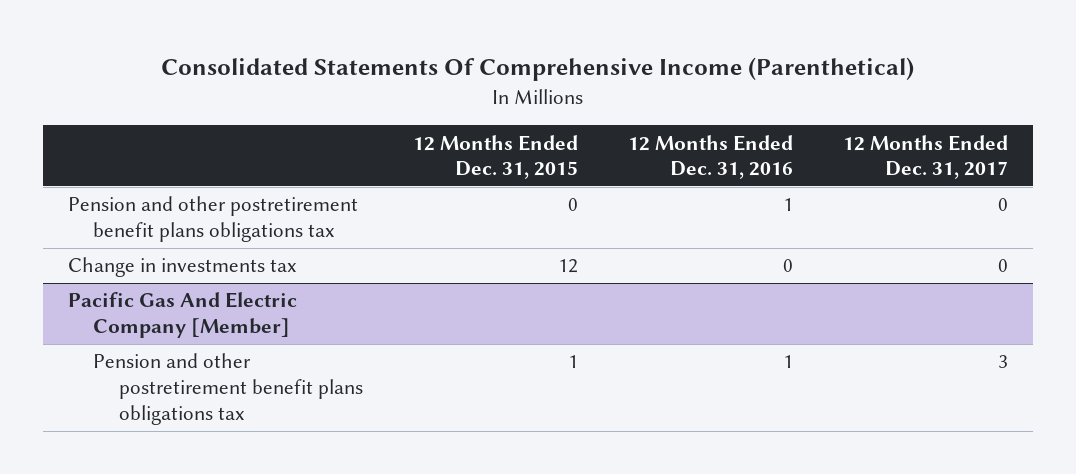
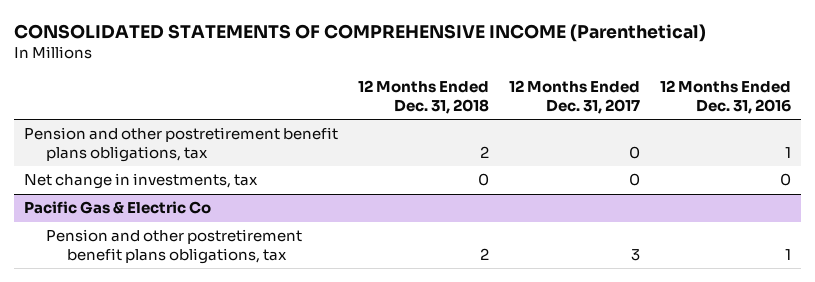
- Consolidated Statements Of Comprehensive Income (Parenthetical)
+ CONSOLIDATED STATEMENTS OF COMPREHENSIVE INCOME (Parenthetical)
- | 12 Months Ended Dec. 31, 2015 | 12 Months Ended Dec. 31, 2016 | 12 Months Ended Dec. 31, 2017
+ | 12 Months Ended Dec. 31, 2018 | 12 Months Ended Dec. 31, 2017 | 12 Months Ended Dec. 31, 2016
- Pension and other postretirement benefit plans obligations tax | 0 | 1 | 0
- Change in investments tax | 12 | 0 | 0
- Pacific Gas And Electric Company [Member]
- Pension and other postretirement benefit plans obligations tax | 1 | 1 | 3
+ Pension and other postretirement benefit plans obligations, tax | 2 | 0 | 1
+ Net change in investments, tax | 0 | 0 | 0
+ Pacific Gas & Electric Co
+ Pension and other postretirement benefit plans obligations, tax | 2 | 3 | 1

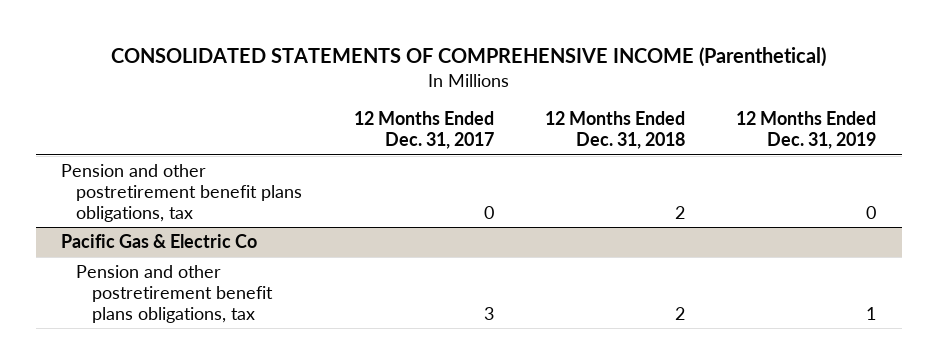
- | 12 Months Ended Dec. 31, 2018 | 12 Months Ended Dec. 31, 2017 | 12 Months Ended Dec. 31, 2016
+ | 12 Months Ended Dec. 31, 2017 | 12 Months Ended Dec. 31, 2018 | 12 Months Ended Dec. 31, 2019
- Net change in investments, tax | 0 | 0 | 0

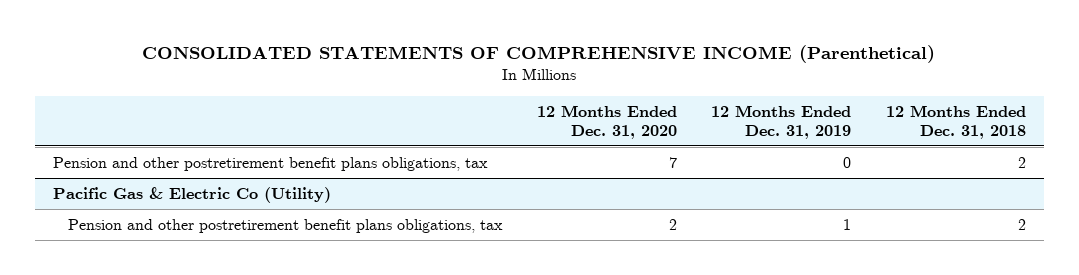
- | 12 Months Ended Dec. 31, 2017 | 12 Months Ended Dec. 31, 2018 | 12 Months Ended Dec. 31, 2019
+ | 12 Months Ended Dec. 31, 2020 | 12 Months Ended Dec. 31, 2019 | 12 Months Ended Dec. 31, 2018
- Pacific Gas & Electric Co
+ Pacific Gas & Electric Co (Utility)

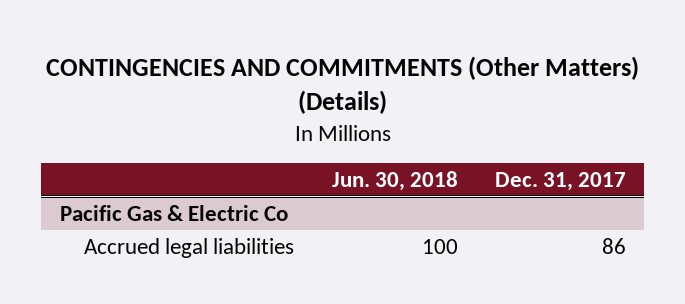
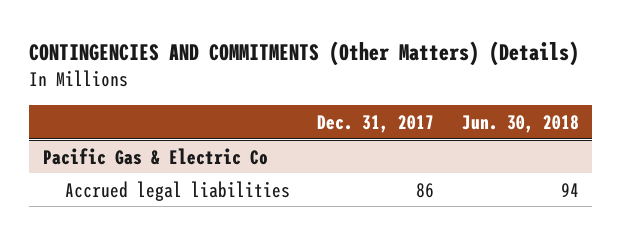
- | Jun. 30, 2018 | Dec. 31, 2017
+ | Dec. 31, 2017 | Jun. 30, 2018
@ Pacific Gas & Electric Co
- Accrued legal liabilities | 100 | 86
+ Accrued legal liabilities | 86 | 94

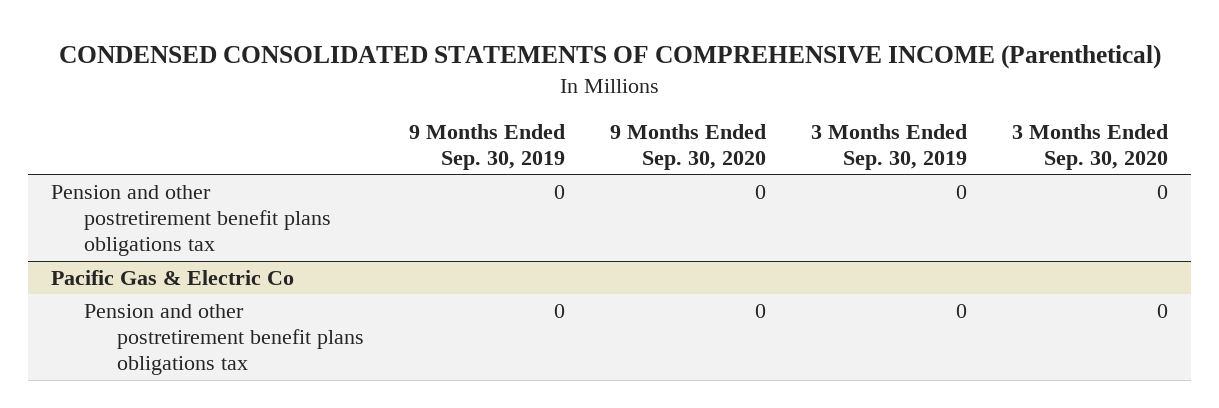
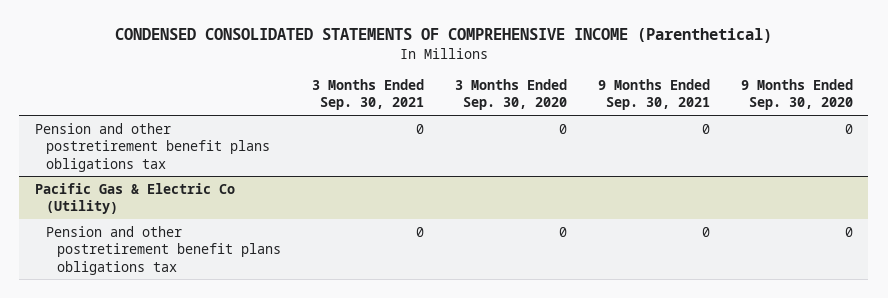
- | 9 Months Ended Sep. 30, 2019 | 9 Months Ended Sep. 30, 2020 | 3 Months Ended Sep. 30, 2019 | 3 Months Ended Sep. 30, 2020
+ | 3 Months Ended Sep. 30, 2021 | 3 Months Ended Sep. 30, 2020 | 9 Months Ended Sep. 30, 2021 | 9 Months Ended Sep. 30, 2020
- Pacific Gas & Electric Co
+ Pacific Gas & Electric Co (Utility)

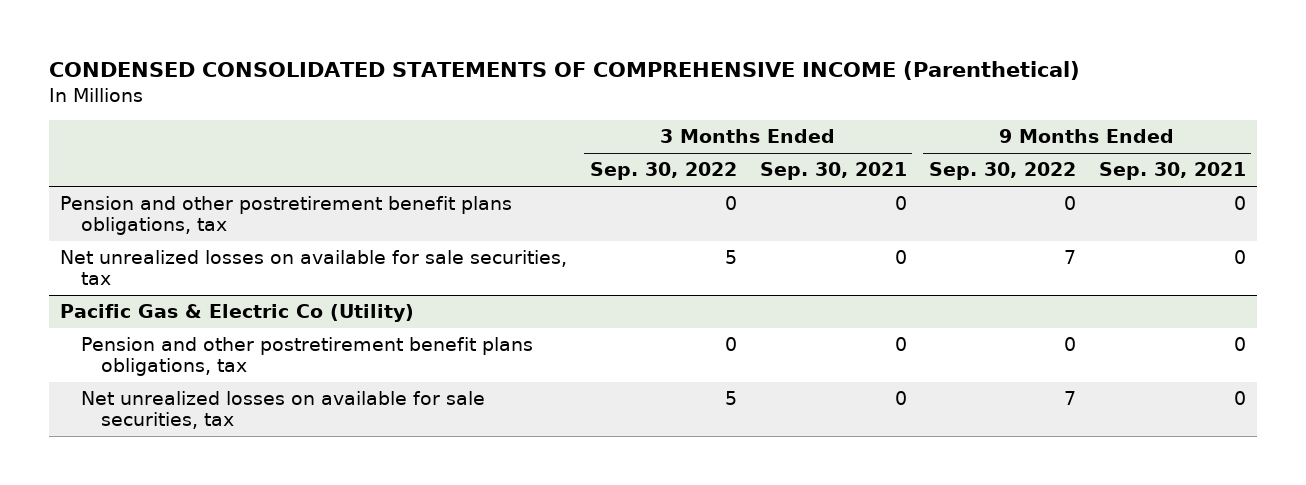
- | 3 Months Ended Sep. 30, 2021 | 3 Months Ended Sep. 30, 2020 | 9 Months Ended Sep. 30, 2021 | 9 Months Ended Sep. 30, 2020
+ | 3 Months Ended Sep. 30, 2022 | 3 Months Ended Sep. 30, 2021 | 9 Months Ended Sep. 30, 2022 | 9 Months Ended Sep. 30, 2021
- Pension and other postretirement benefit plans obligations tax | 0 | 0 | 0 | 0
+ Pension and other postretirement benefit plans obligations, tax | 0 | 0 | 0 | 0
+ Net unrealized losses on available for sale securities, tax | 5 | 0 | 7 | 0
@ Pacific Gas & Electric Co (Utility)
- Pension and other postretirement benefit plans obligations tax | 0 | 0 | 0 | 0
+ Pension and other postretirement benefit plans obligations, tax | 0 | 0 | 0 | 0
+ Net unrealized losses on available for sale securities, tax | 5 | 0 | 7 | 0

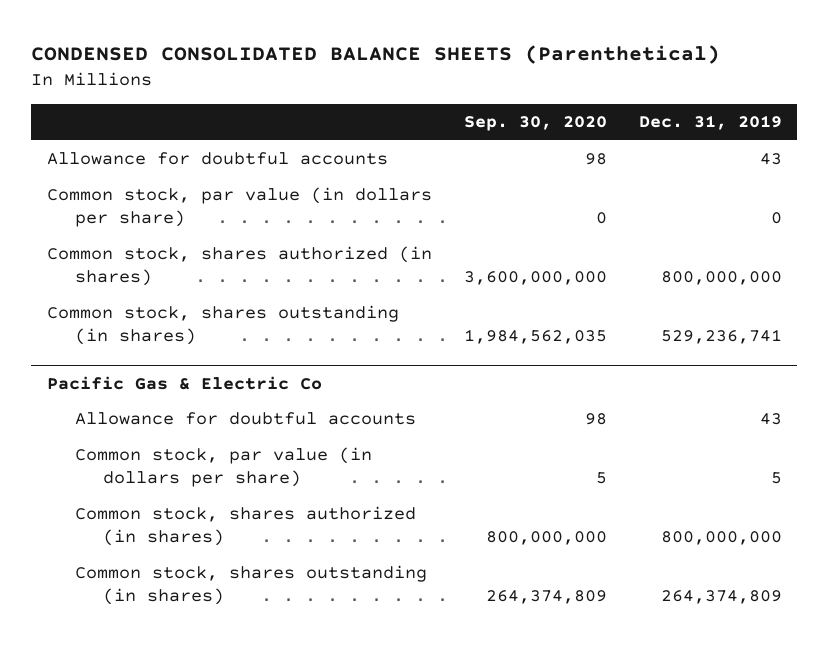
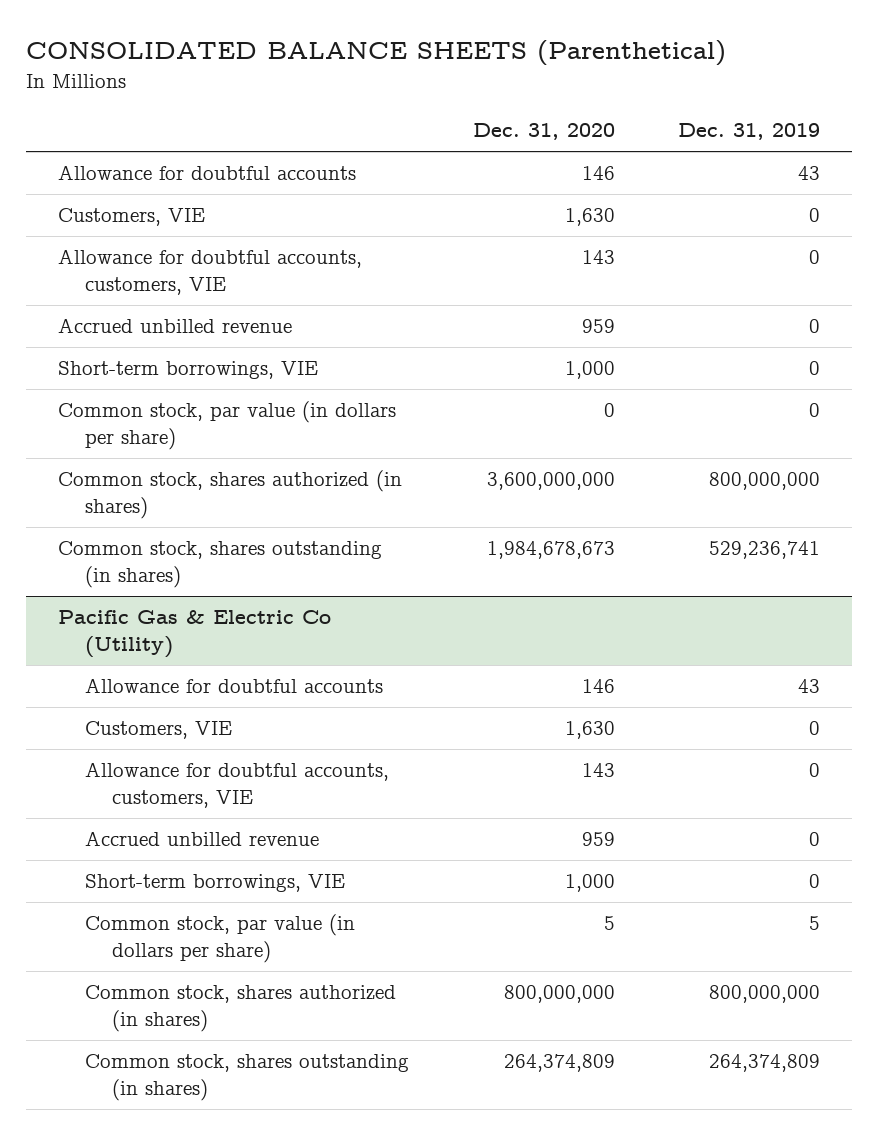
- CONDENSED CONSOLIDATED BALANCE SHEETS (Parenthetical)
+ CONSOLIDATED BALANCE SHEETS (Parenthetical)
- | Sep. 30, 2020 | Dec. 31, 2019
+ | Dec. 31, 2020 | Dec. 31, 2019
+ Customers, VIE | 1,630 | 0
+ Allowance for doubtful accounts, customers, VIE | 143 | 0
+ Accrued unbilled revenue | 959 | 0
+ Short-term borrowings, VIE | 1,000 | 0
- Pacific Gas & Electric Co
+ Pacific Gas & Electric Co (Utility)
+ Customers, VIE | 1,630 | 0
+ Allowance for doubtful accounts, customers, VIE | 143 | 0
+ Accrued unbilled revenue | 959 | 0
+ Short-term borrowings, VIE | 1,000 | 0

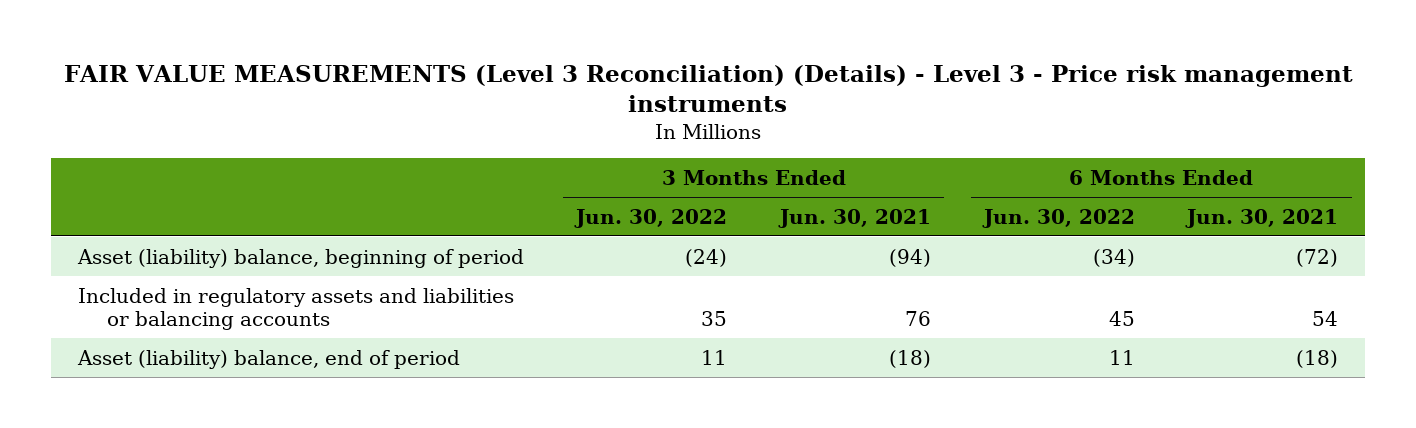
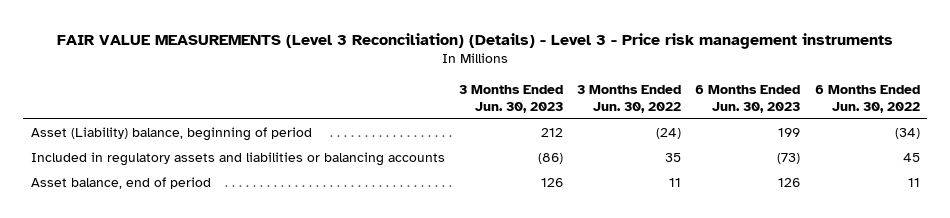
- | 3 Months Ended Jun. 30, 2022 | 3 Months Ended Jun. 30, 2021 | 6 Months Ended Jun. 30, 2022 | 6 Months Ended Jun. 30, 2021
+ | 3 Months Ended Jun. 30, 2023 | 3 Months Ended Jun. 30, 2022 | 6 Months Ended Jun. 30, 2023 | 6 Months Ended Jun. 30, 2022
- Asset (liability) balance, beginning of period | (24) | (94) | (34) | (72)
+ Asset (Liability) balance, beginning of period | 212 | (24) | 199 | (34)
- Asset (liability) balance, end of period | 11 | (18) | 11 | (18)
+ Asset balance, end of period | 126 | 11 | 126 | 11

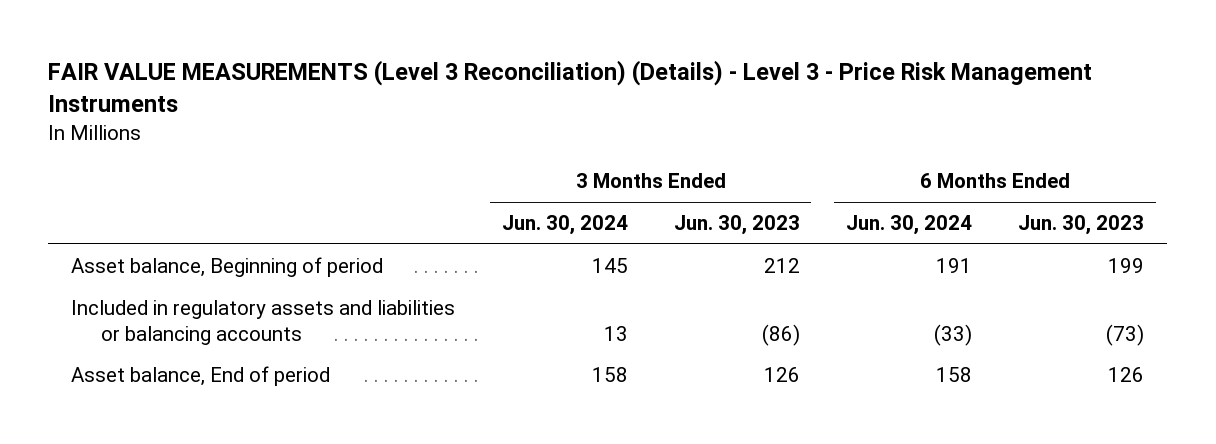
- FAIR VALUE MEASUREMENTS (Level 3 Reconciliation) (Details) - Level 3 - Price risk management instruments
+ FAIR VALUE MEASUREMENTS (Level 3 Reconciliation) (Details) - Level 3 - Price Risk Management Instruments
- | 3 Months Ended Jun. 30, 2023 | 3 Months Ended Jun. 30, 2022 | 6 Months Ended Jun. 30, 2023 | 6 Months Ended Jun. 30, 2022
+ | 3 Months Ended Jun. 30, 2024 | 3 Months Ended Jun. 30, 2023 | 6 Months Ended Jun. 30, 2024 | 6 Months Ended Jun. 30, 2023
- Asset (Liability) balance, beginning of period | 212 | (24) | 199 | (34)
+ Asset balance, Beginning of period | 145 | 212 | 191 | 199
- Asset balance, end of period | 126 | 11 | 126 | 11
+ Asset balance, End of period | 158 | 126 | 158 | 126

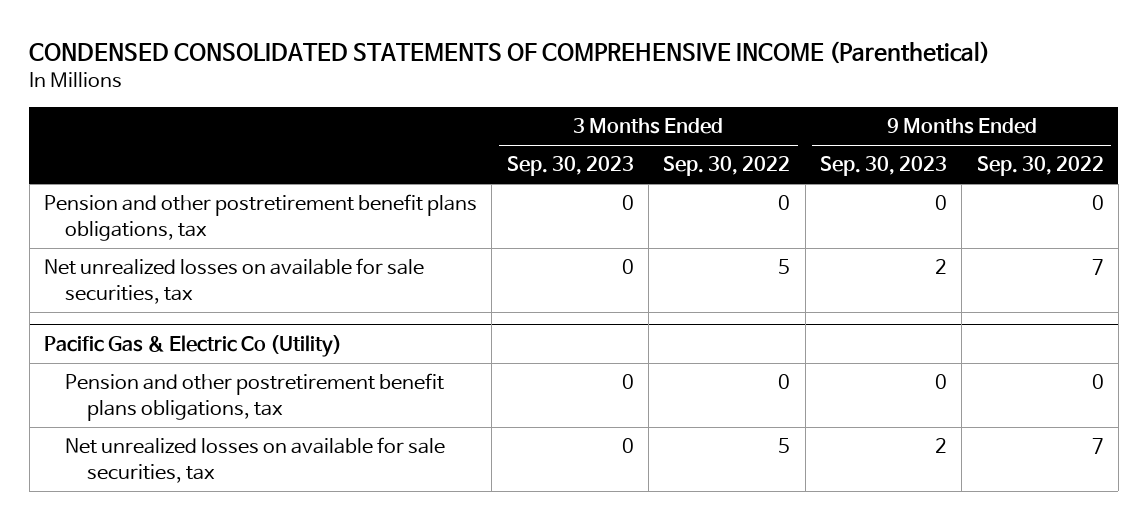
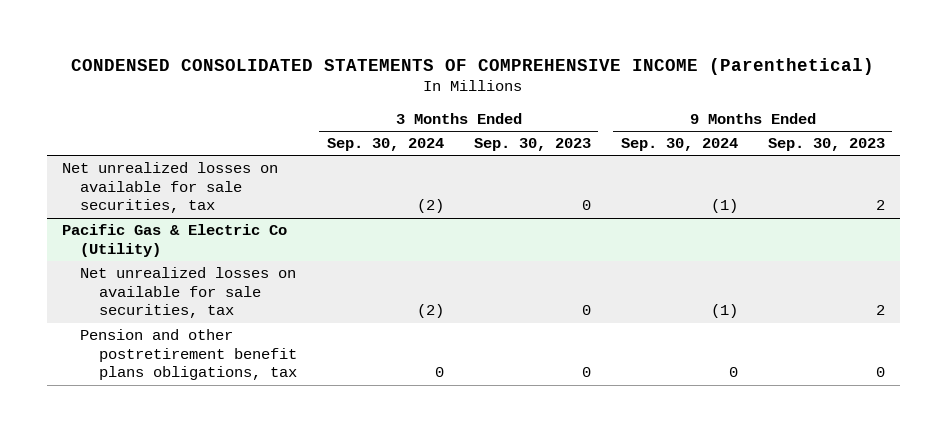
- | 3 Months Ended Sep. 30, 2023 | 3 Months Ended Sep. 30, 2022 | 9 Months Ended Sep. 30, 2023 | 9 Months Ended Sep. 30, 2022
+ | 3 Months Ended Sep. 30, 2024 | 3 Months Ended Sep. 30, 2023 | 9 Months Ended Sep. 30, 2024 | 9 Months Ended Sep. 30, 2023
- Pension and other postretirement benefit plans obligations, tax | 0 | 0 | 0 | 0
@ Pacific Gas & Electric Co (Utility)
moved down: Pension and other postretirement benefit plans obligations, tax | 0 | 0 | 0 | 0

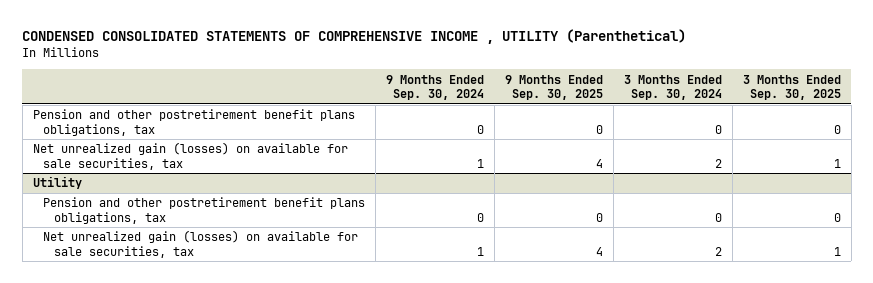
- CONDENSED CONSOLIDATED STATEMENTS OF COMPREHENSIVE INCOME (Parenthetical)
+ CONDENSED CONSOLIDATED STATEMENTS OF COMPREHENSIVE INCOME , UTILITY (Parenthetical)
- | 3 Months Ended Sep. 30, 2024 | 3 Months Ended Sep. 30, 2023 | 9 Months Ended Sep. 30, 2024 | 9 Months Ended Sep. 30, 2023
+ | 9 Months Ended Sep. 30, 2024 | 9 Months Ended Sep. 30, 2025 | 3 Months Ended Sep. 30, 2024 | 3 Months Ended Sep. 30, 2025
- Net unrealized losses on available for sale securities, tax | (2) | 0 | (1) | 2
- Pacific Gas & Electric Co (Utility)
- Net unrealized losses on available for sale securities, tax | (2) | 0 | (1) | 2
+ Net unrealized gain (losses) on available for sale securities, tax | 1 | 4 | 2 | 1
+ Utility
+ Pension and other postretirement benefit plans obligations, tax | 0 | 0 | 0 | 0
+ Net unrealized gain (losses) on available for sale securities, tax | 1 | 4 | 2 | 1

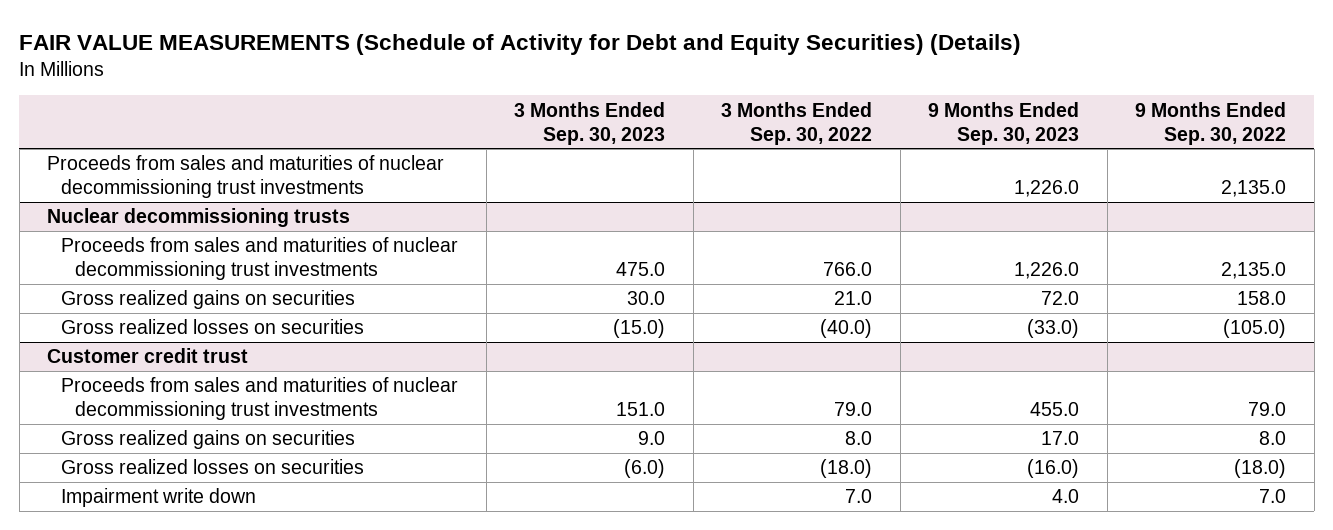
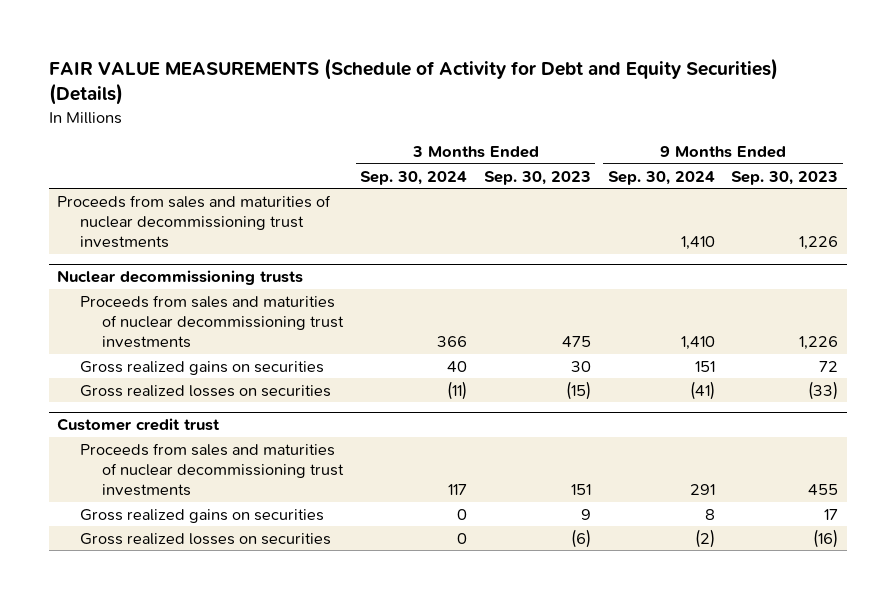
- | 3 Months Ended Sep. 30, 2023 | 3 Months Ended Sep. 30, 2022 | 9 Months Ended Sep. 30, 2023 | 9 Months Ended Sep. 30, 2022
+ | 3 Months Ended Sep. 30, 2024 | 3 Months Ended Sep. 30, 2023 | 9 Months Ended Sep. 30, 2024 | 9 Months Ended Sep. 30, 2023
- Proceeds from sales and maturities of nuclear decommissioning trust investments | | | 1,226.0 | 2,135.0
+ Proceeds from sales and maturities of nuclear decommissioning trust investments | | | 1,410 | 1,226
@ Nuclear decommissioning trusts
- Proceeds from sales and maturities of nuclear decommissioning trust investments | 475.0 | 766.0 | 1,226.0 | 2,135.0
- Gross realized gains on securities | 30.0 | 21.0 | 72.0 | 158.0
- Gross realized losses on securities | (15.0) | (40.0) | (33.0) | (105.0)
+ Proceeds from sales and maturities of nuclear decommissioning trust investments | 366 | 475 | 1,410 | 1,226
+ Gross realized gains on securities | 40 | 30 | 151 | 72
+ Gross realized losses on securities | (11) | (15) | (41) | (33)
@ Customer credit trust
- Proceeds from sales and maturities of nuclear decommissioning trust investments | 151.0 | 79.0 | 455.0 | 79.0
- Gross realized gains on securities | 9.0 | 8.0 | 17.0 | 8.0
- Gross realized losses on securities | (6.0) | (18.0) | (16.0) | (18.0)
- Impairment write down | | 7.0 | 4.0 | 7.0
+ Proceeds from sales and maturities of nuclear decommissioning trust investments | 117 | 151 | 291 | 455
+ Gross realized gains on securities | 0 | 9 | 8 | 17
+ Gross realized losses on securities | 0 | (6) | (2) | (16)

